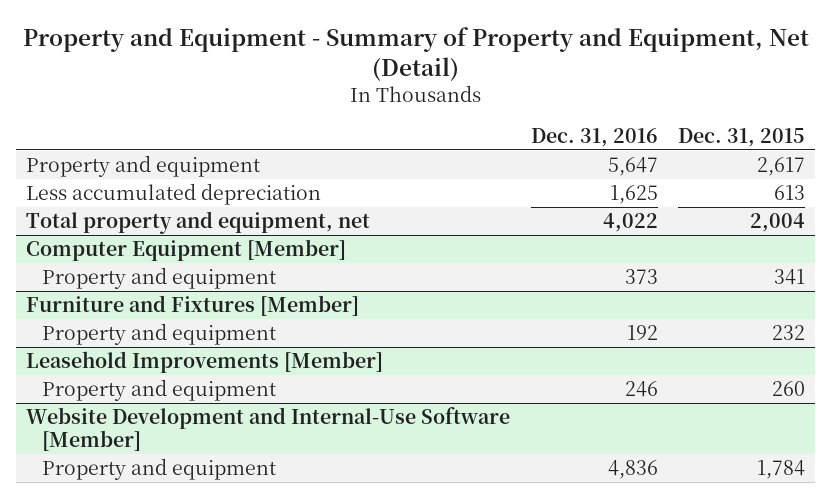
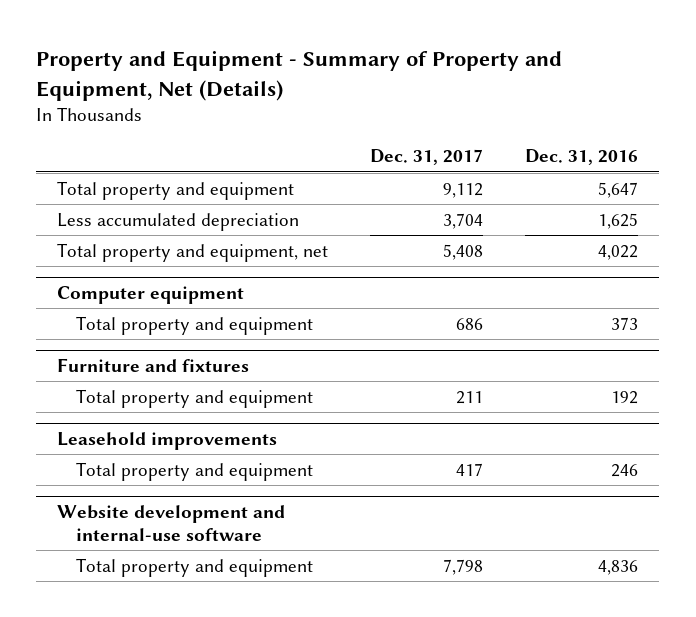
- Property and Equipment - Summary of Property and Equipment, Net (Detail)
+ Property and Equipment - Summary of Property and Equipment, Net (Details)
- | Dec. 31, 2016 | Dec. 31, 2015
+ | Dec. 31, 2017 | Dec. 31, 2016
- Property and equipment | 5,647 | 2,617
+ Total property and equipment | 9,112 | 5,647
- Computer Equipment [Member]
- Property and equipment | 373 | 341
- Furniture and Fixtures [Member]
- Property and equipment | 192 | 232
- Leasehold Improvements [Member]
- Property and equipment | 246 | 260
- Website Development and Internal-Use Software [Member]
- Property and equipment | 4,836 | 1,784
+ Computer equipment
+ Total property and equipment | 686 | 373
+ Furniture and fixtures
+ Total property and equipment | 211 | 192
+ Leasehold improvements
+ Total property and equipment | 417 | 246
+ Website development and internal-use software
+ Total property and equipment | 7,798 | 4,836

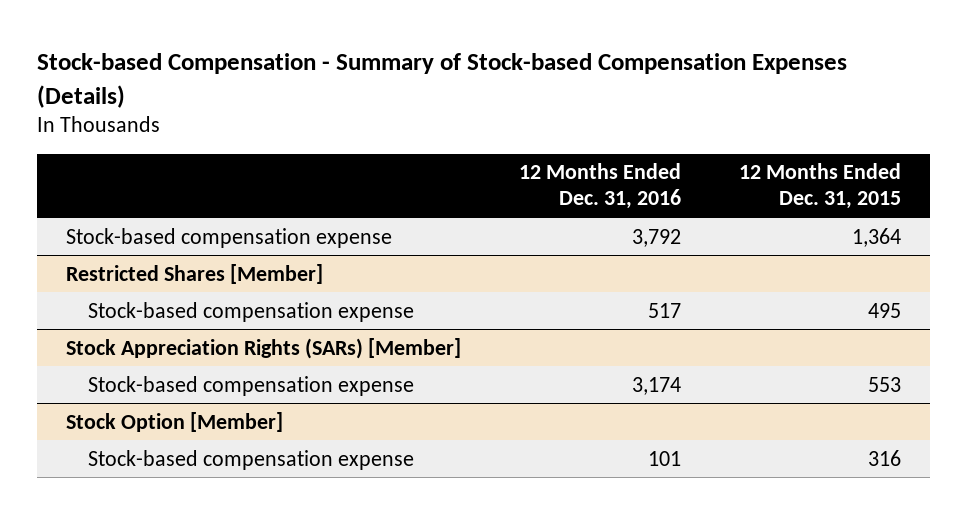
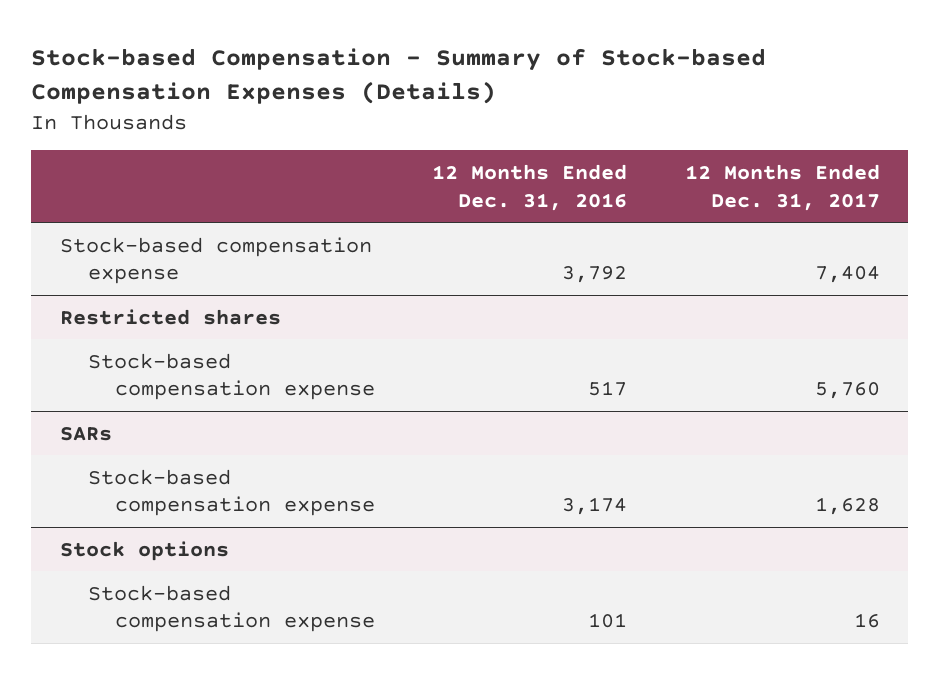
- | 12 Months Ended Dec. 31, 2016 | 12 Months Ended Dec. 31, 2015
+ | 12 Months Ended Dec. 31, 2016 | 12 Months Ended Dec. 31, 2017
- Restricted Shares [Member]
+ Restricted shares
- Stock Appreciation Rights (SARs) [Member]
+ SARs
- Stock Option [Member]
+ Stock options

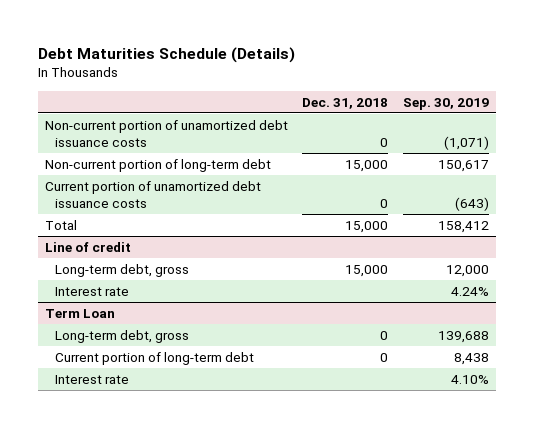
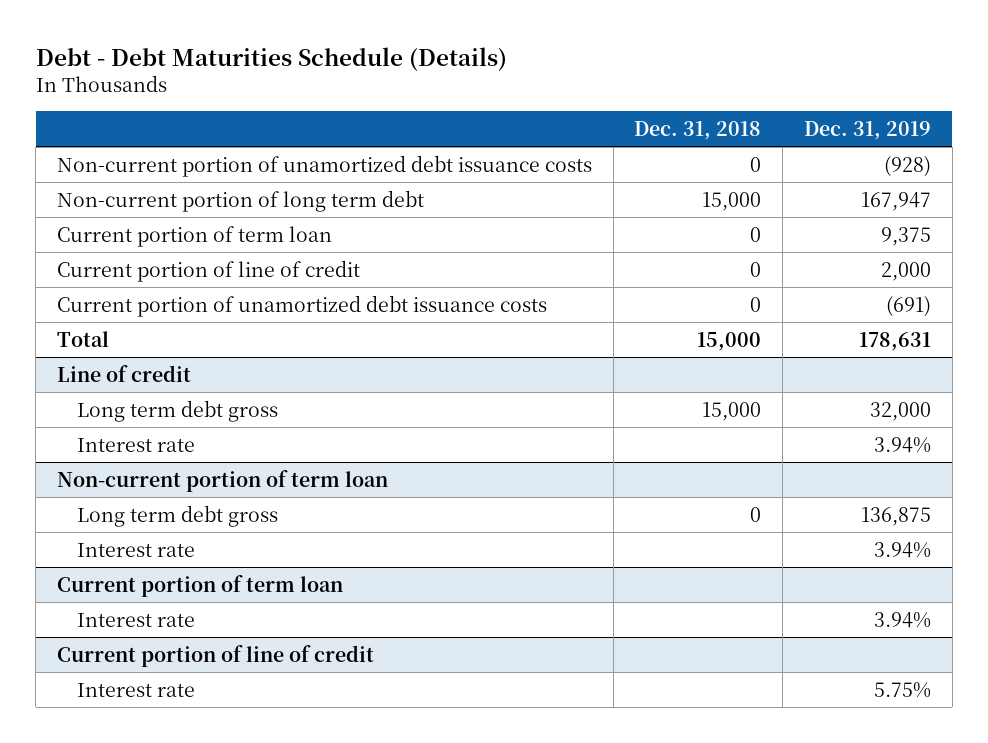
- Debt Maturities Schedule (Details)
+ Debt - Debt Maturities Schedule (Details)
- | Dec. 31, 2018 | Sep. 30, 2019
+ | Dec. 31, 2018 | Dec. 31, 2019
- Non-current portion of long-term debt | 15,000 | 150,617
+ Non-current portion of long term debt | 15,000 | 167,947
+ Current portion of term loan | 0 | 9,375
+ Current portion of line of credit | 0 | 2,000
@ Line of credit
- Long-term debt, gross | 15,000 | 12,000
+ Long term debt gross | 15,000 | 32,000
- Term Loan
- Long-term debt, gross | 0 | 139,688
- Current portion of long-term debt | 0 | 8,438
+ Non-current portion of term loan
+ Long term debt gross | 0 | 136,875
+ Current portion of term loan
+ Interest rate | | 3.94%
+ Current portion of line of credit
+ Interest rate | | 5.75%

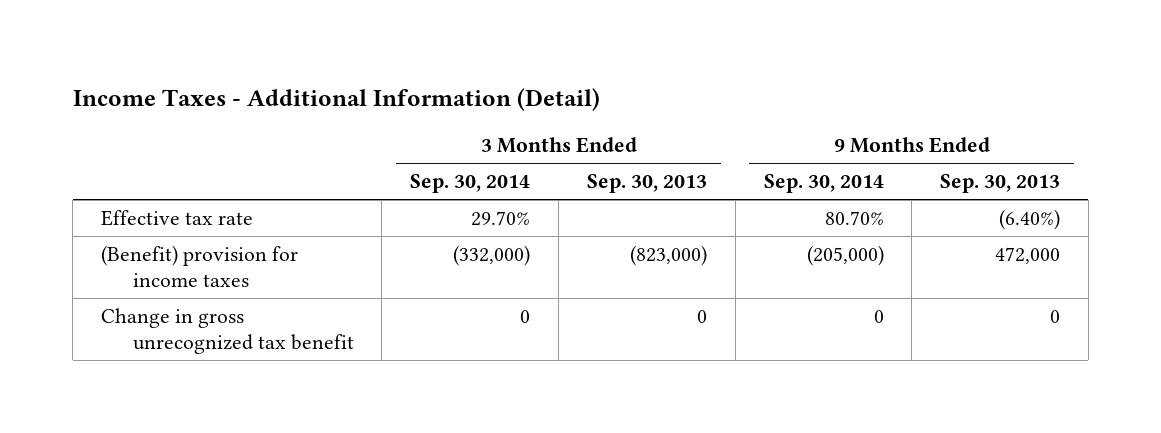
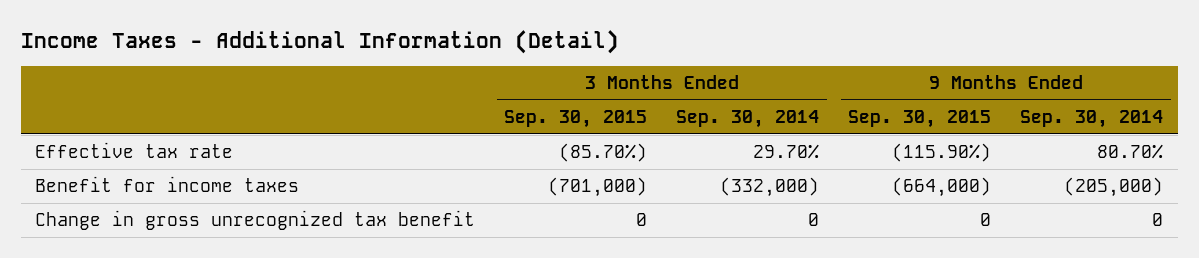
- | 3 Months Ended Sep. 30, 2014 | 3 Months Ended Sep. 30, 2013 | 9 Months Ended Sep. 30, 2014 | 9 Months Ended Sep. 30, 2013
+ | 3 Months Ended Sep. 30, 2015 | 3 Months Ended Sep. 30, 2014 | 9 Months Ended Sep. 30, 2015 | 9 Months Ended Sep. 30, 2014
- (Benefit) provision for income taxes | (332,000) | (823,000) | (205,000) | 472,000
+ Benefit for income taxes | (701,000) | (332,000) | (664,000) | (205,000)

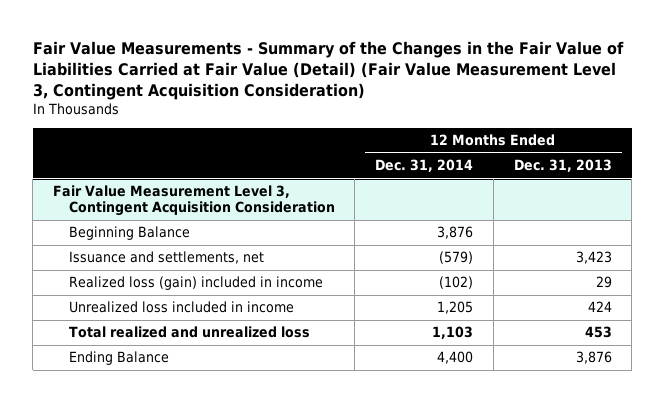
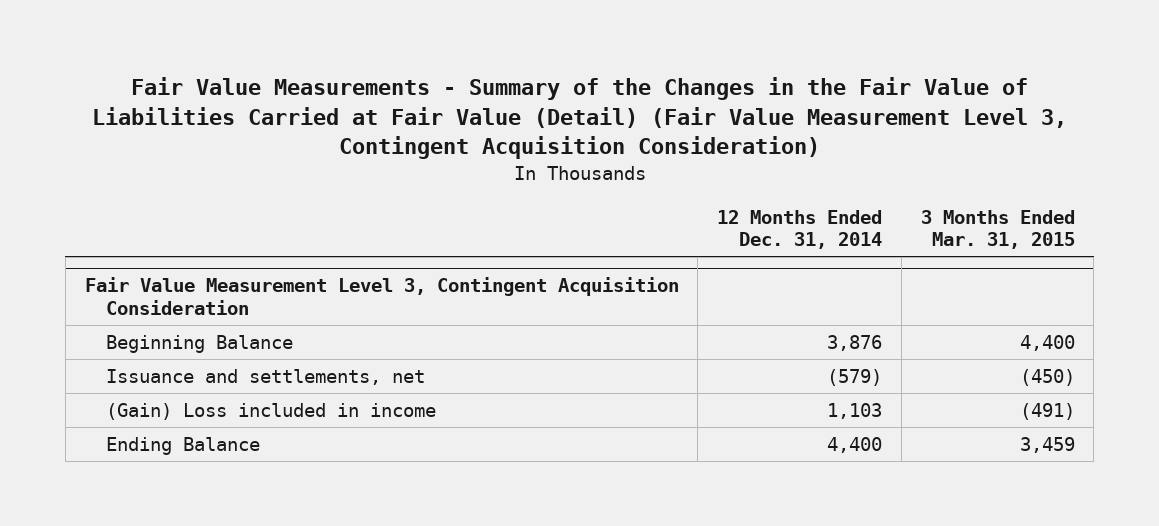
- | 12 Months Ended Dec. 31, 2014 | 12 Months Ended Dec. 31, 2013
+ | 12 Months Ended Dec. 31, 2014 | 3 Months Ended Mar. 31, 2015
@ Fair Value Measurement Level 3, Contingent Acquisition Consideration
- Realized loss (gain) included in income | (102) | 29
- Unrealized loss included in income | 1,205 | 424
- Total realized and unrealized loss | 1,103 | 453
+ (Gain) Loss included in income | 1,103 | (491)

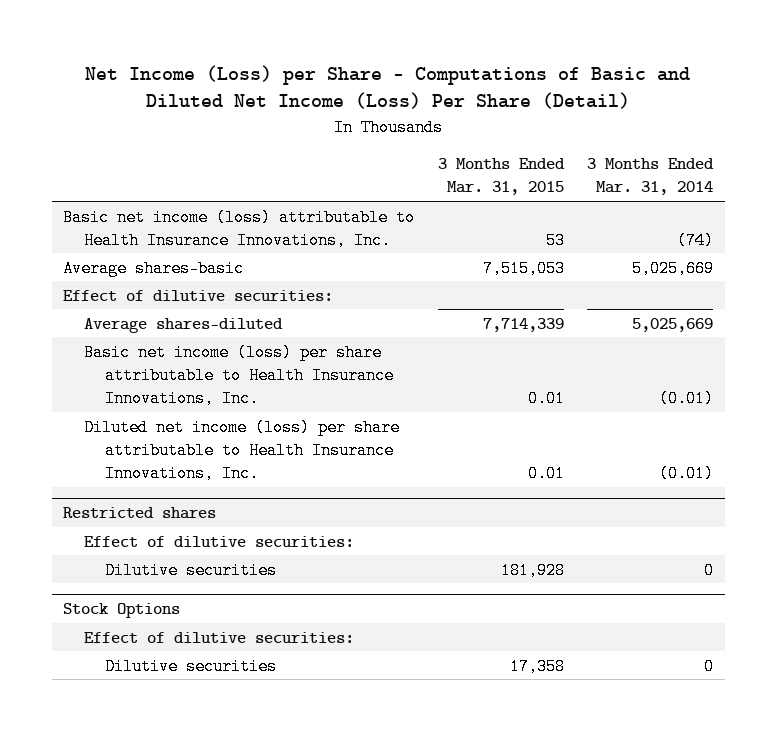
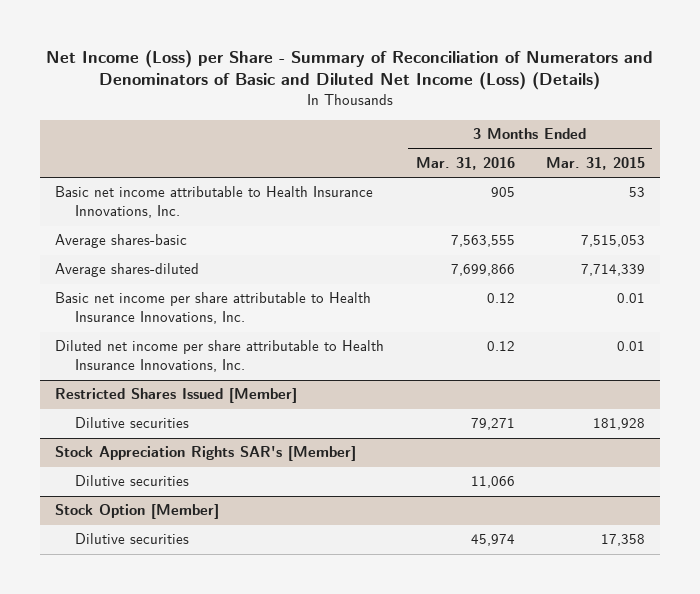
- Net Income (Loss) per Share - Computations of Basic and Diluted Net Income (Loss) Per Share (Detail)
+ Net Income (Loss) per Share - Summary of Reconciliation of Numerators and Denominators of Basic and Diluted Net Income (Loss) (Details)
- | 3 Months Ended Mar. 31, 2015 | 3 Months Ended Mar. 31, 2014
+ | 3 Months Ended Mar. 31, 2016 | 3 Months Ended Mar. 31, 2015
- Basic net income (loss) attributable to Health Insurance Innovations, Inc. | 53 | (74)
+ Basic net income attributable to Health Insurance Innovations, Inc. | 905 | 53
- Effect of dilutive securities:
- Basic net income (loss) per share attributable to Health Insurance Innovations, Inc. | 0.01 | (0.01)
- Diluted net income (loss) per share attributable to Health Insurance Innovations, Inc. | 0.01 | (0.01)
- Restricted shares
- Effect of dilutive securities:
+ Basic net income per share attributable to Health Insurance Innovations, Inc. | 0.12 | 0.01
+ Diluted net income per share attributable to Health Insurance Innovations, Inc. | 0.12 | 0.01
+ Restricted Shares Issued [Member]
- Stock Options
- Effect of dilutive securities:
+ Stock Appreciation Rights SAR's [Member]
+ Dilutive securities | 11,066 |
+ Stock Option [Member]

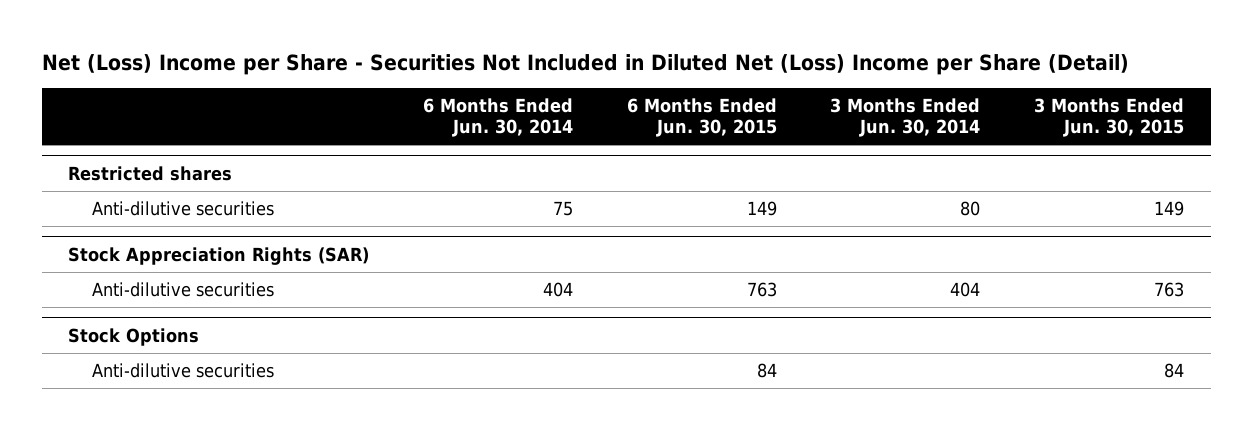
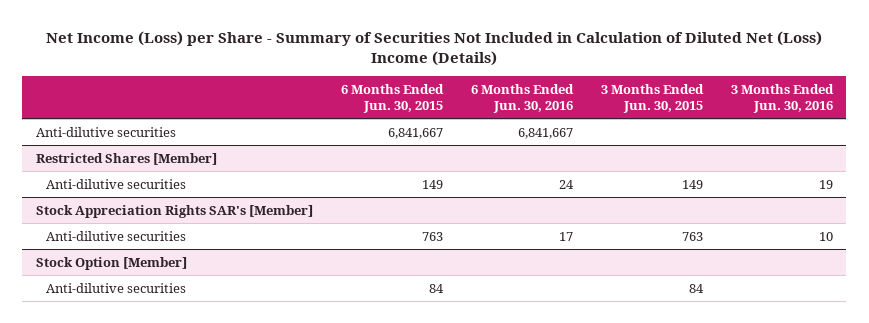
- Net (Loss) Income per Share - Securities Not Included in Diluted Net (Loss) Income per Share (Detail)
+ Net Income (Loss) per Share - Summary of Securities Not Included in Calculation of Diluted Net (Loss) Income (Details)
- | 6 Months Ended Jun. 30, 2014 | 6 Months Ended Jun. 30, 2015 | 3 Months Ended Jun. 30, 2014 | 3 Months Ended Jun. 30, 2015
+ | 6 Months Ended Jun. 30, 2015 | 6 Months Ended Jun. 30, 2016 | 3 Months Ended Jun. 30, 2015 | 3 Months Ended Jun. 30, 2016
- Restricted shares
+ Anti-dilutive securities | 6,841,667 | 6,841,667 | |
+ Restricted Shares [Member]
- Stock Appreciation Rights (SAR)
+ Stock Appreciation Rights SAR's [Member]
- Stock Options
+ Stock Option [Member]

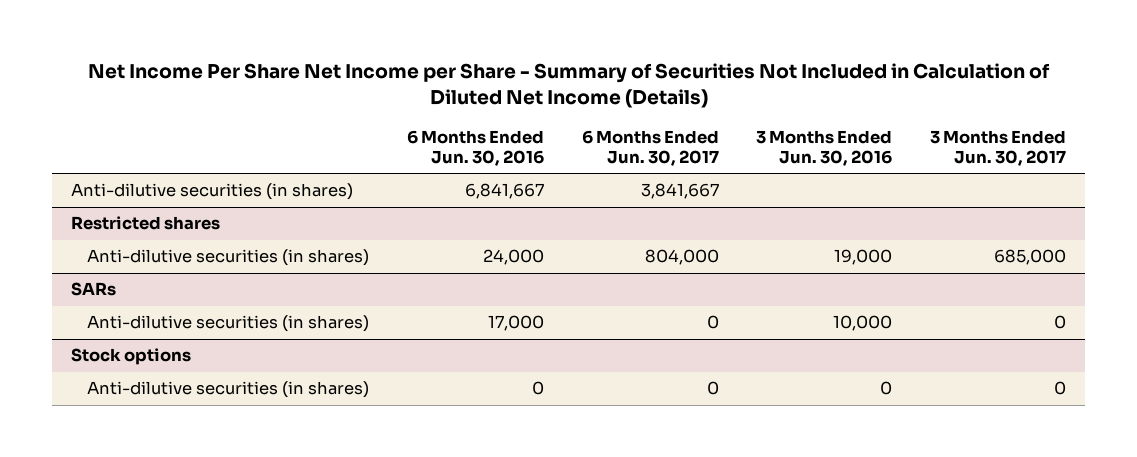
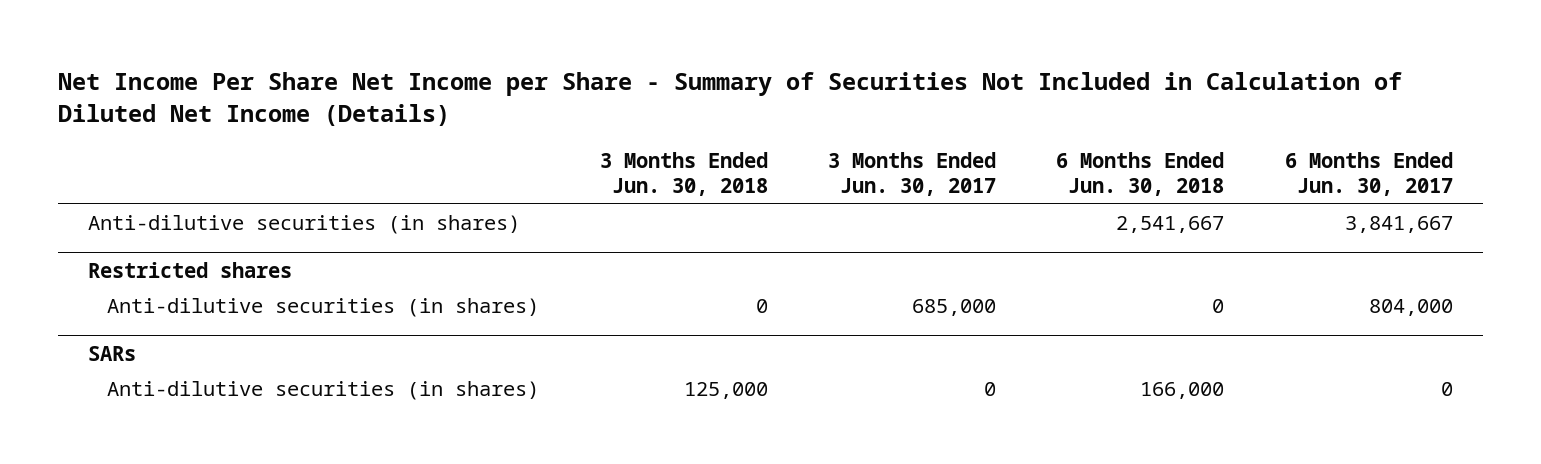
- | 6 Months Ended Jun. 30, 2016 | 6 Months Ended Jun. 30, 2017 | 3 Months Ended Jun. 30, 2016 | 3 Months Ended Jun. 30, 2017
+ | 3 Months Ended Jun. 30, 2018 | 3 Months Ended Jun. 30, 2017 | 6 Months Ended Jun. 30, 2018 | 6 Months Ended Jun. 30, 2017
- Stock options
- Anti-dilutive securities (in shares) | 0 | 0 | 0 | 0

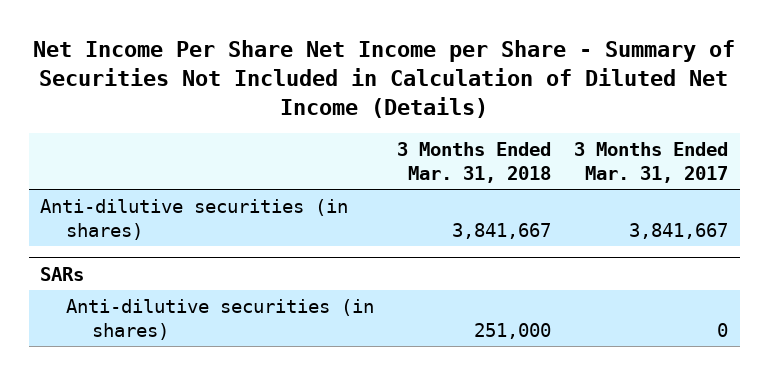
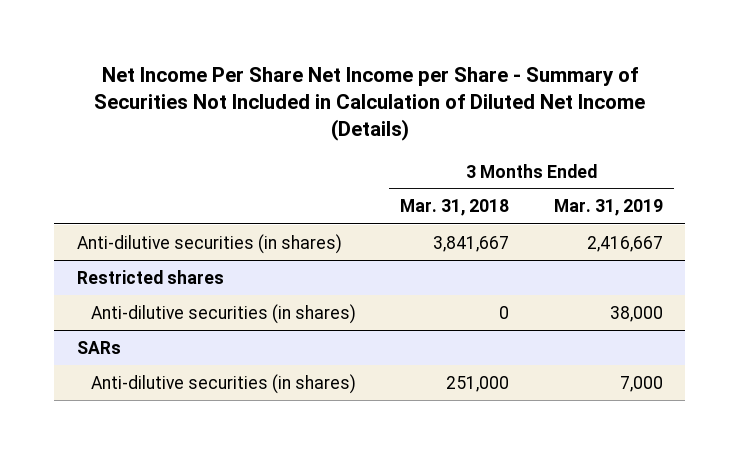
- | 3 Months Ended Mar. 31, 2018 | 3 Months Ended Mar. 31, 2017
+ | 3 Months Ended Mar. 31, 2018 | 3 Months Ended Mar. 31, 2019
+ Restricted shares
+ Anti-dilutive securities (in shares) | 0 | 38,000

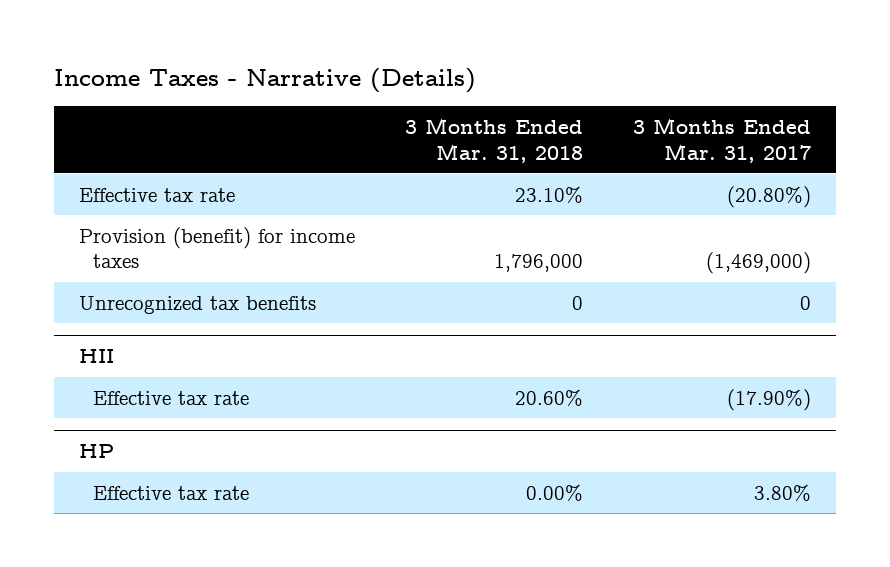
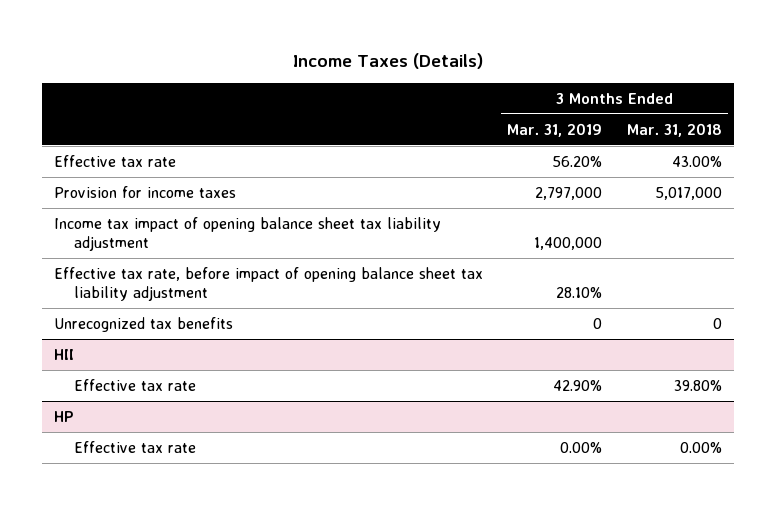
- Income Taxes - Narrative (Details)
+ Income Taxes (Details)
- | 3 Months Ended Mar. 31, 2018 | 3 Months Ended Mar. 31, 2017
+ | 3 Months Ended Mar. 31, 2019 | 3 Months Ended Mar. 31, 2018
- Effective tax rate | 23.10% | (20.80%)
- Provision (benefit) for income taxes | 1,796,000 | (1,469,000)
+ Effective tax rate | 56.20% | 43.00%
+ Provision for income taxes | 2,797,000 | 5,017,000
+ Income tax impact of opening balance sheet tax liability adjustment | 1,400,000 |
+ Effective tax rate, before impact of opening balance sheet tax liability adjustment | 28.10% |
@ HII
- Effective tax rate | 20.60% | (17.90%)
+ Effective tax rate | 42.90% | 39.80%

